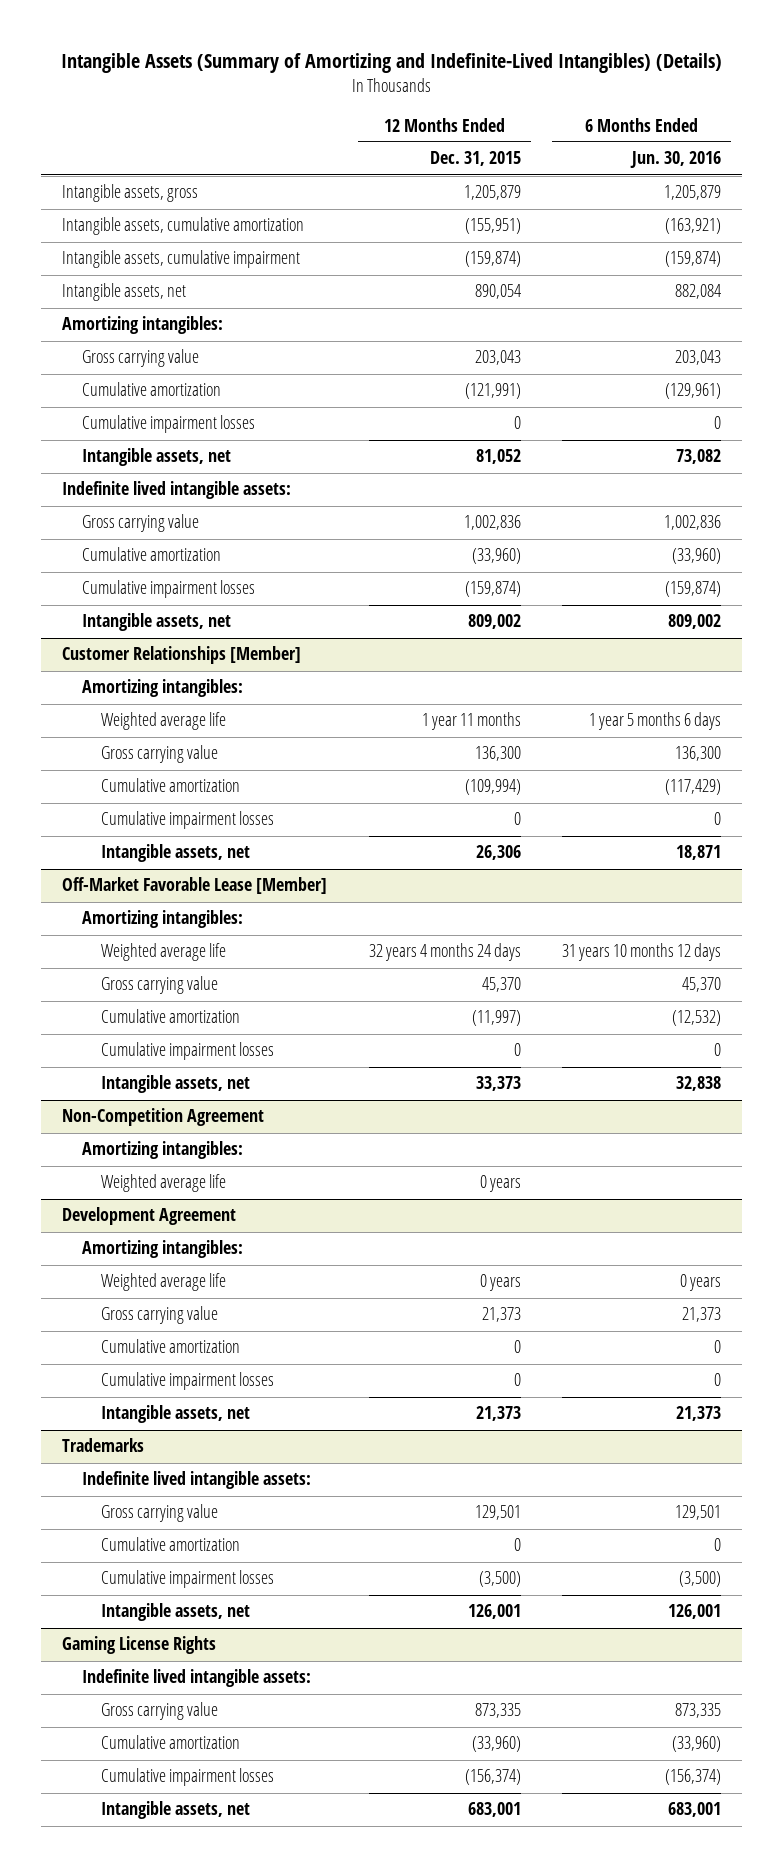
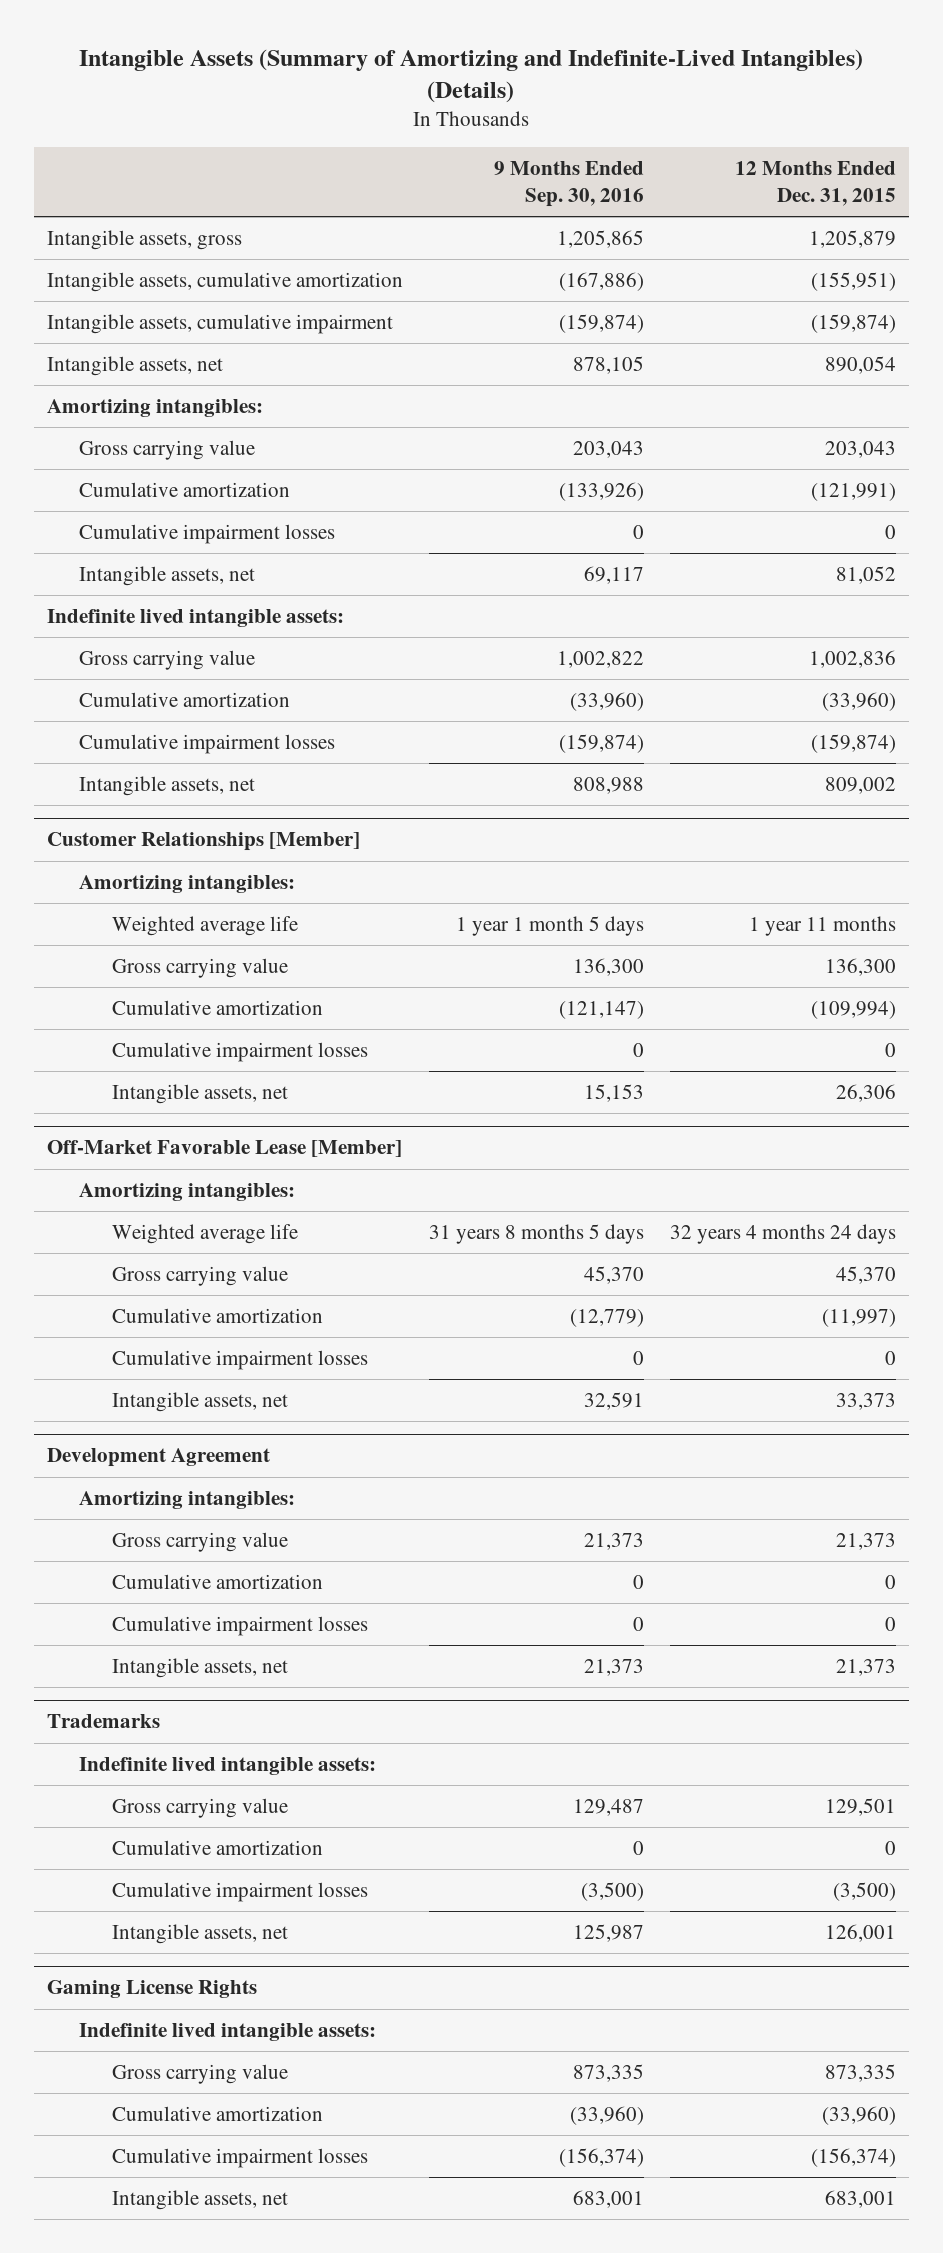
- | 12 Months Ended Dec. 31, 2015 | 6 Months Ended Jun. 30, 2016
+ | 9 Months Ended Sep. 30, 2016 | 12 Months Ended Dec. 31, 2015
- Non-Competition Agreement
- Amortizing intangibles:
- Weighted average life | 0 years |
@ Development Agreement
- Weighted average life | 0 years | 0 years

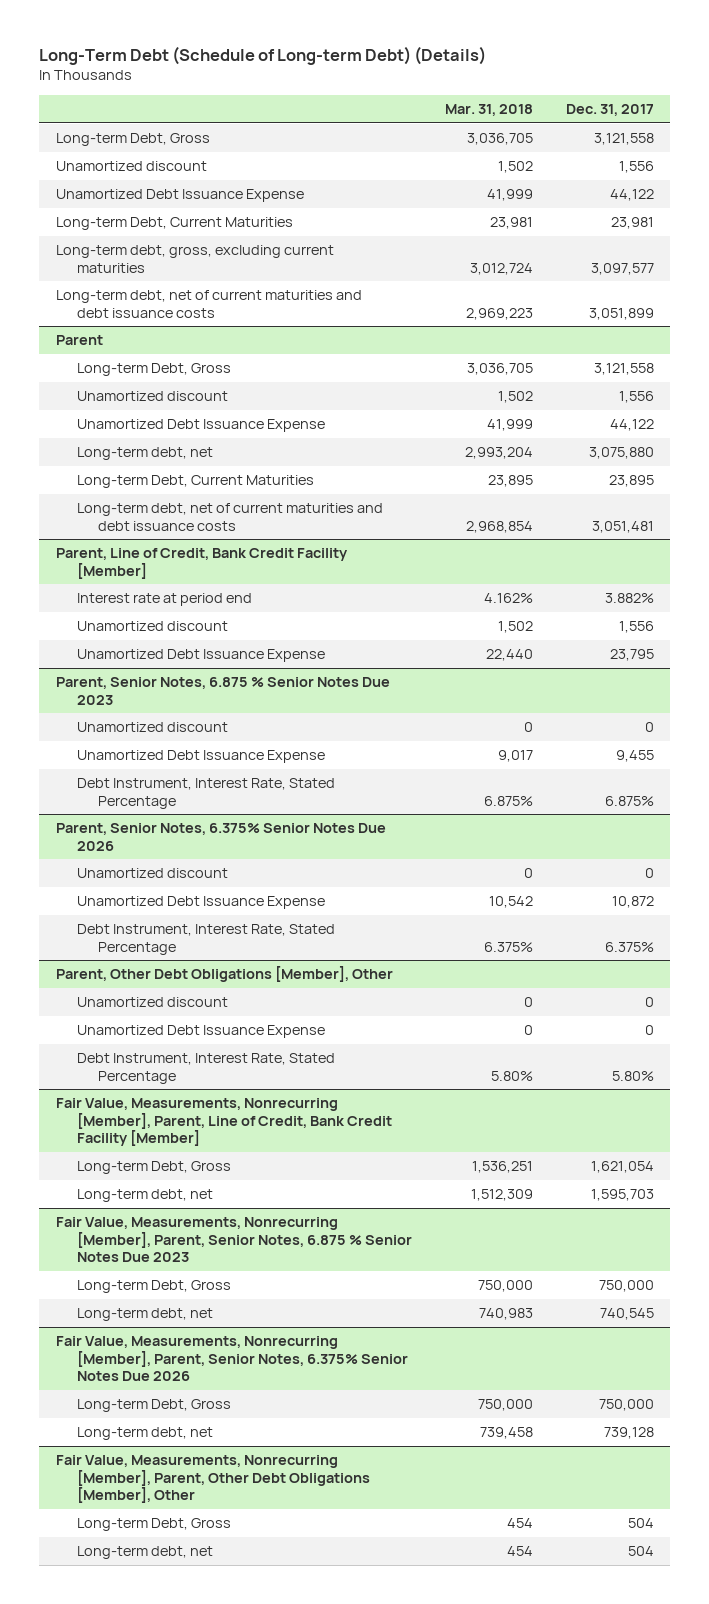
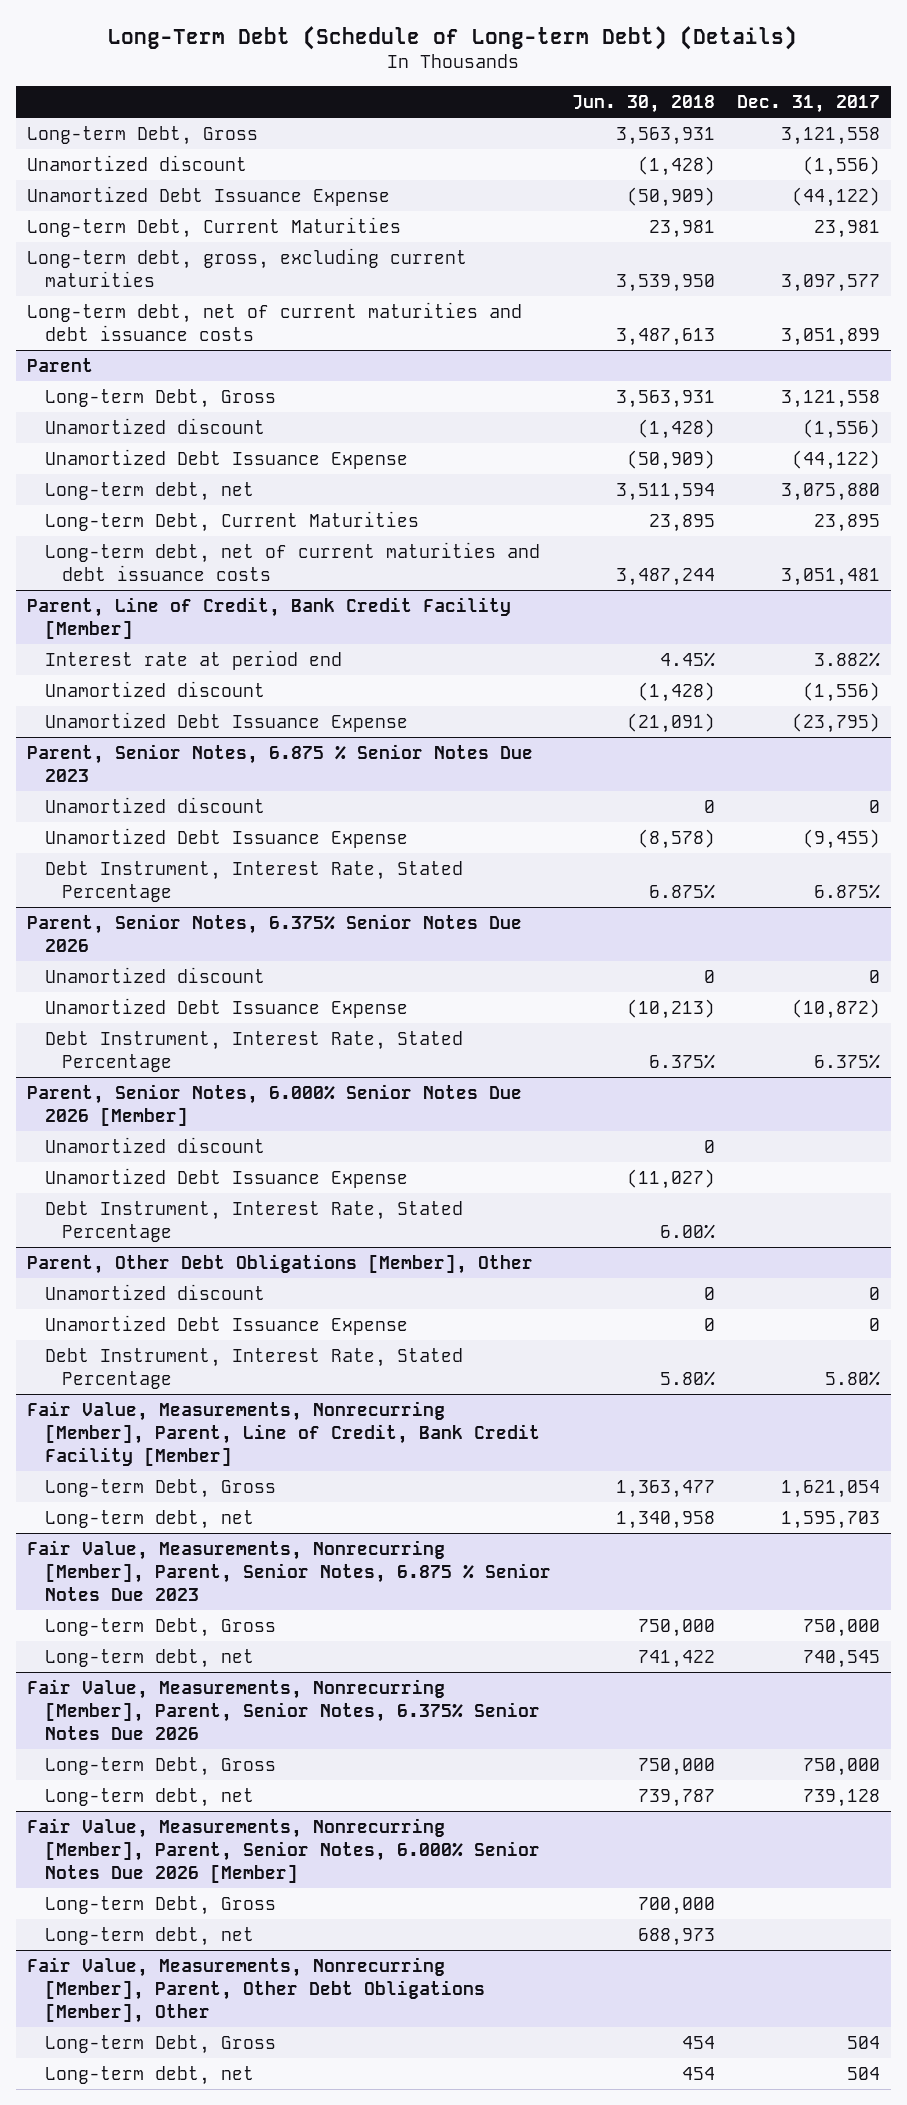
- | Mar. 31, 2018 | Dec. 31, 2017
+ | Jun. 30, 2018 | Dec. 31, 2017
- Unamortized discount | 1,502 | 1,556
- Unamortized Debt Issuance Expense | 41,999 | 44,122
+ Unamortized discount | (1,428) | (1,556)
+ Unamortized Debt Issuance Expense | (50,909) | (44,122)
@ Parent
- Unamortized discount | 1,502 | 1,556
- Unamortized Debt Issuance Expense | 41,999 | 44,122
+ Unamortized discount | (1,428) | (1,556)
+ Unamortized Debt Issuance Expense | (50,909) | (44,122)
@ Parent, Line of Credit, Bank Credit Facility [Member]
- Unamortized discount | 1,502 | 1,556
- Unamortized Debt Issuance Expense | 22,440 | 23,795
+ Unamortized discount | (1,428) | (1,556)
+ Unamortized Debt Issuance Expense | (21,091) | (23,795)
@ Parent, Senior Notes, 6.875 % Senior Notes Due 2023
- Unamortized Debt Issuance Expense | 9,017 | 9,455
+ Unamortized Debt Issuance Expense | (8,578) | (9,455)
@ Parent, Senior Notes, 6.375% Senior Notes Due 2026
- Unamortized Debt Issuance Expense | 10,542 | 10,872
+ Unamortized Debt Issuance Expense | (10,213) | (10,872)
+ Parent, Senior Notes, 6.000% Senior Notes Due 2026 [Member]
+ Unamortized discount | 0 |
+ Unamortized Debt Issuance Expense | (11,027) |
+ Debt Instrument, Interest Rate, Stated Percentage | 6.00% |
+ Fair Value, Measurements, Nonrecurring [Member], Parent, Senior Notes, 6.000% Senior Notes Due 2026 [Member]
+ Long-term Debt, Gross | 700,000 |
+ Long-term debt, net | 688,973 |

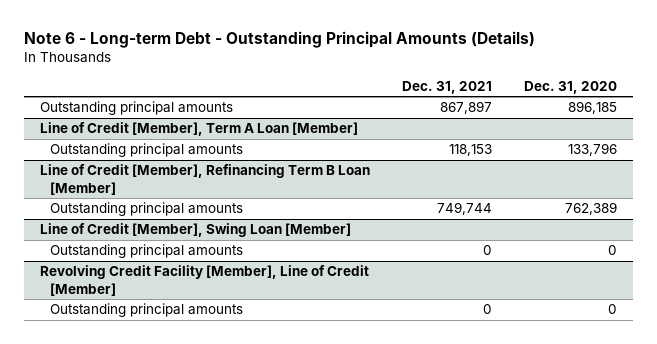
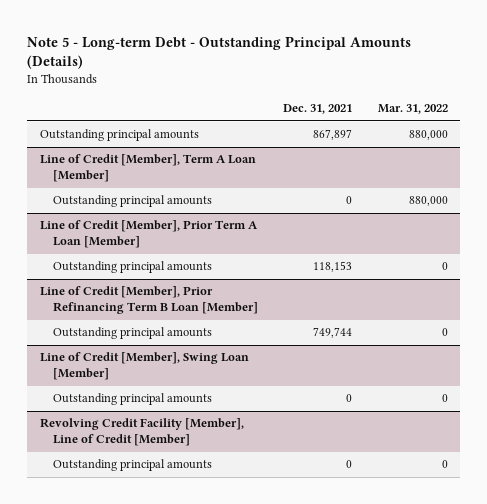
- Note 6 - Long-term Debt - Outstanding Principal Amounts (Details)
+ Note 5 - Long-term Debt - Outstanding Principal Amounts (Details)
- | Dec. 31, 2021 | Dec. 31, 2020
+ | Dec. 31, 2021 | Mar. 31, 2022
@ Line of Credit [Member], Term A Loan [Member]
+ Outstanding principal amounts | 0 | 880,000
+ Line of Credit [Member], Prior Term A Loan [Member]
- Line of Credit [Member], Refinancing Term B Loan [Member]
+ Line of Credit [Member], Prior Refinancing Term B Loan [Member]

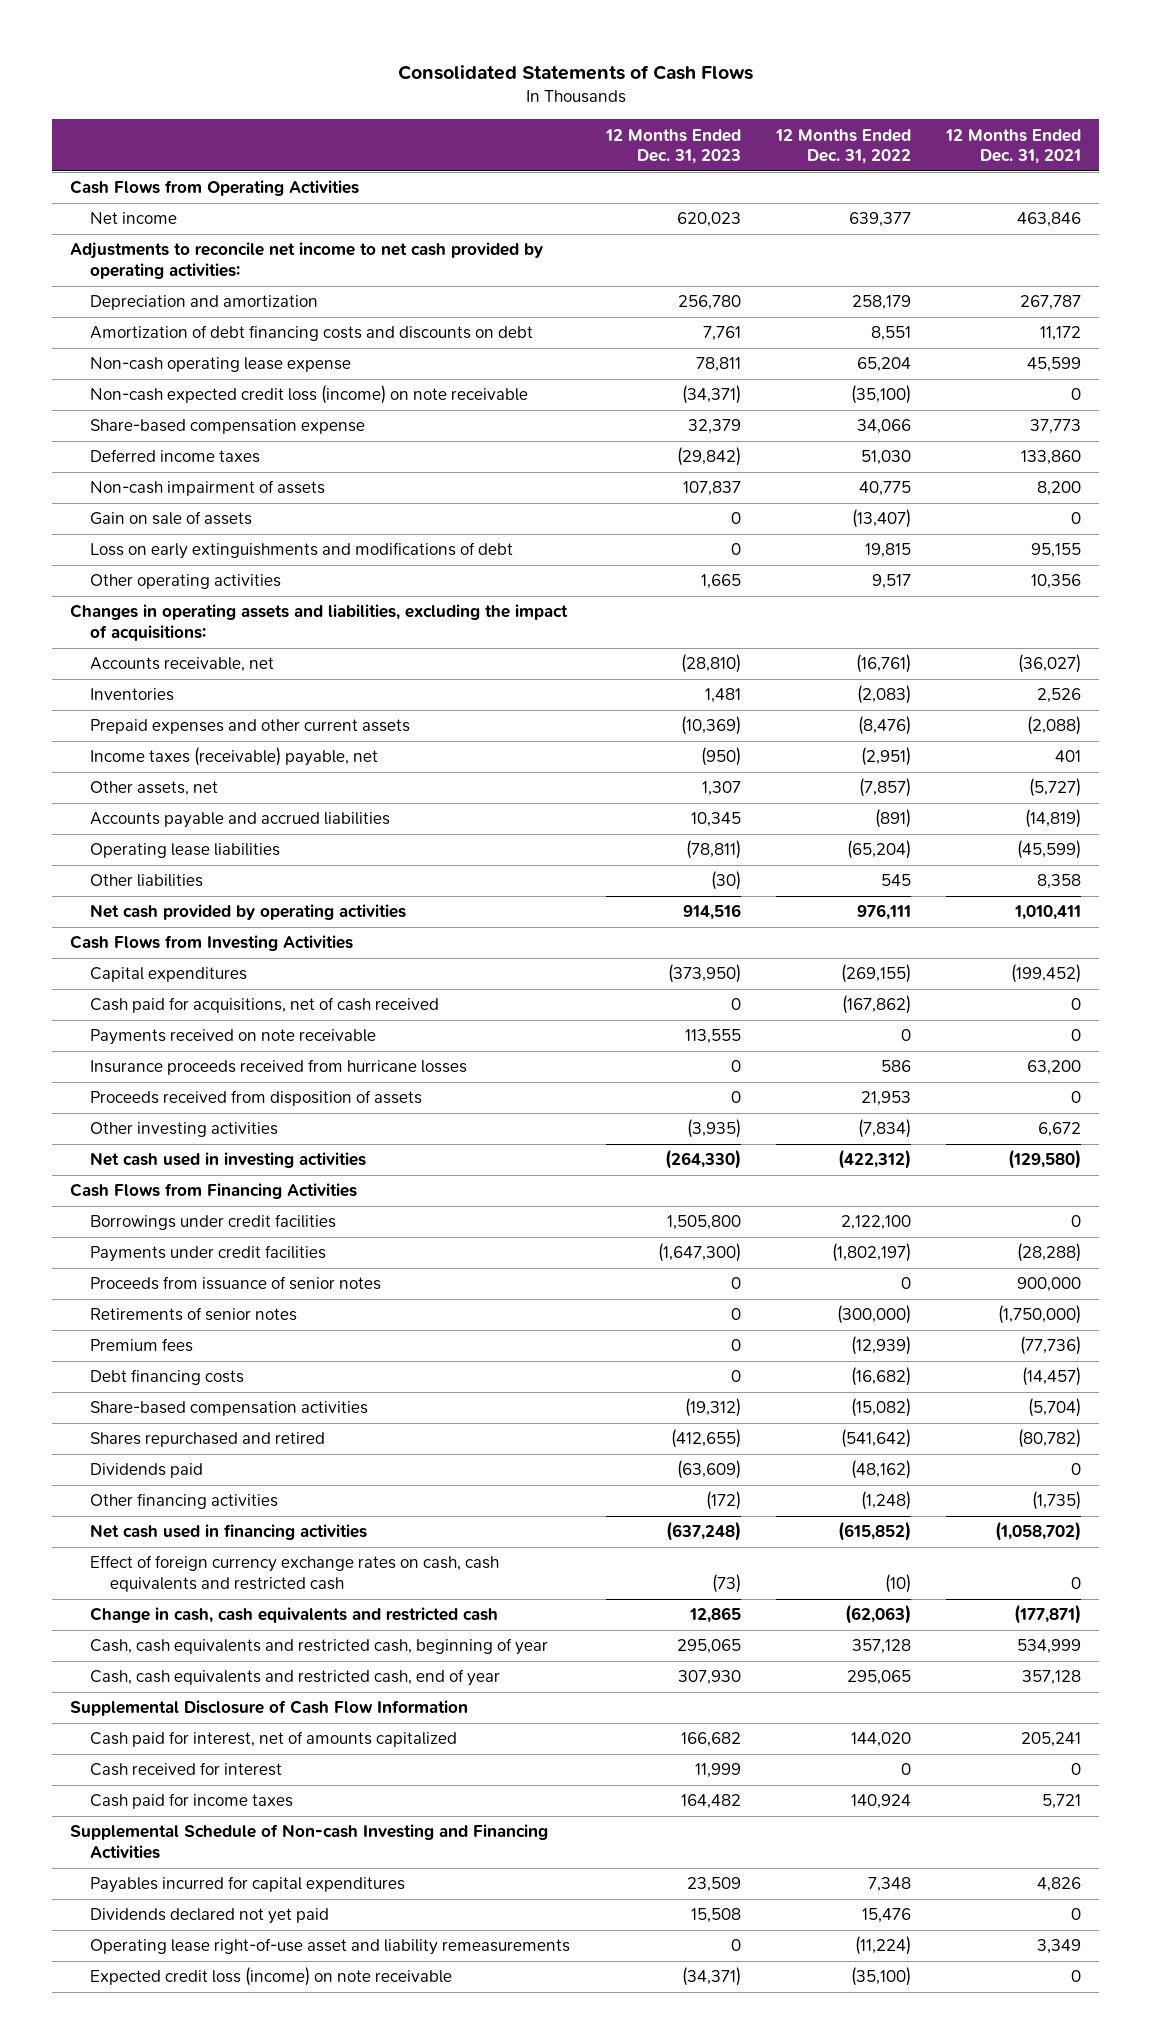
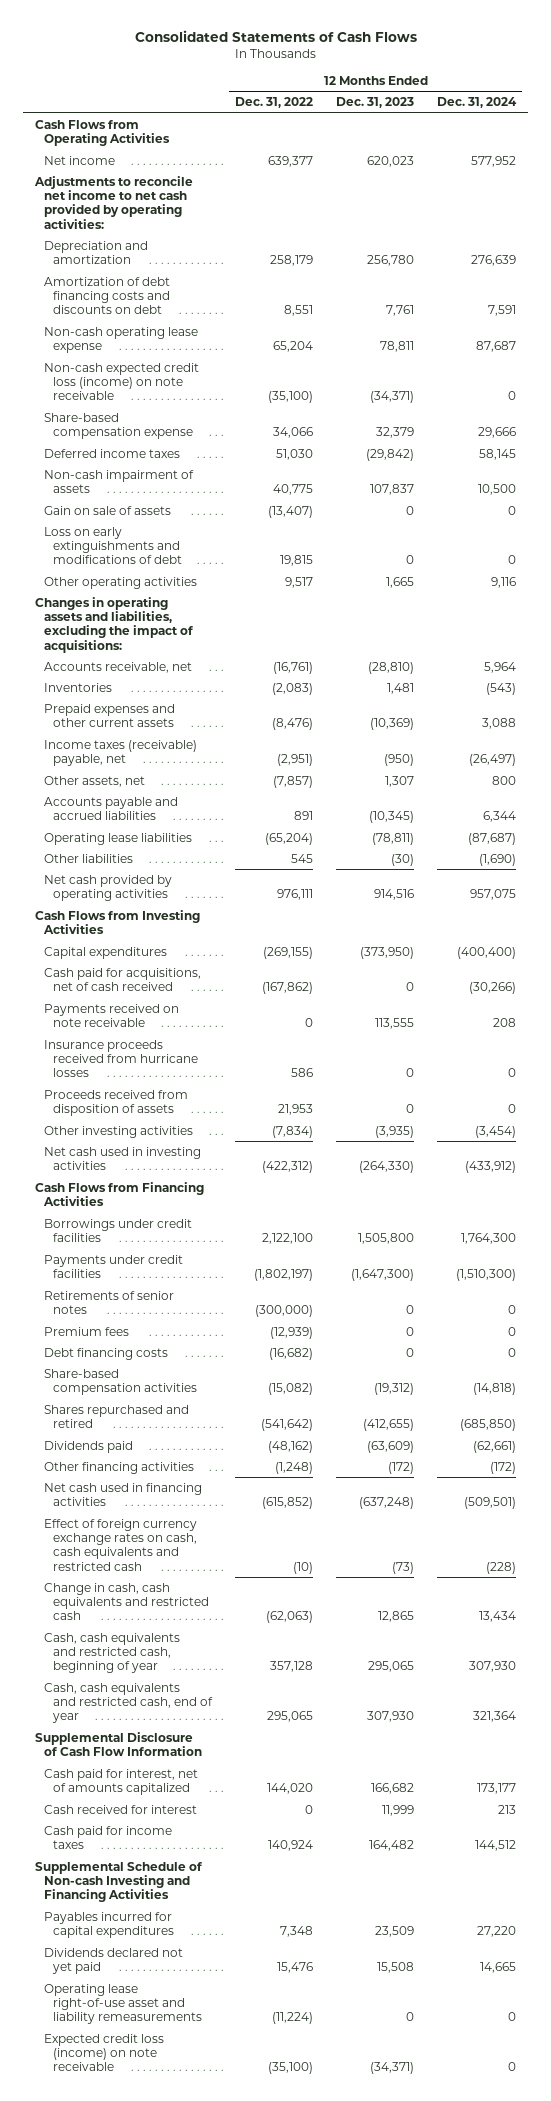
- | 12 Months Ended Dec. 31, 2023 | 12 Months Ended Dec. 31, 2022 | 12 Months Ended Dec. 31, 2021
+ | 12 Months Ended Dec. 31, 2022 | 12 Months Ended Dec. 31, 2023 | 12 Months Ended Dec. 31, 2024
- Accounts payable and accrued liabilities | 10,345 | (891) | (14,819)
+ Accounts payable and accrued liabilities | 891 | (10,345) | 6,344
- Proceeds from issuance of senior notes | 0 | 0 | 900,000

